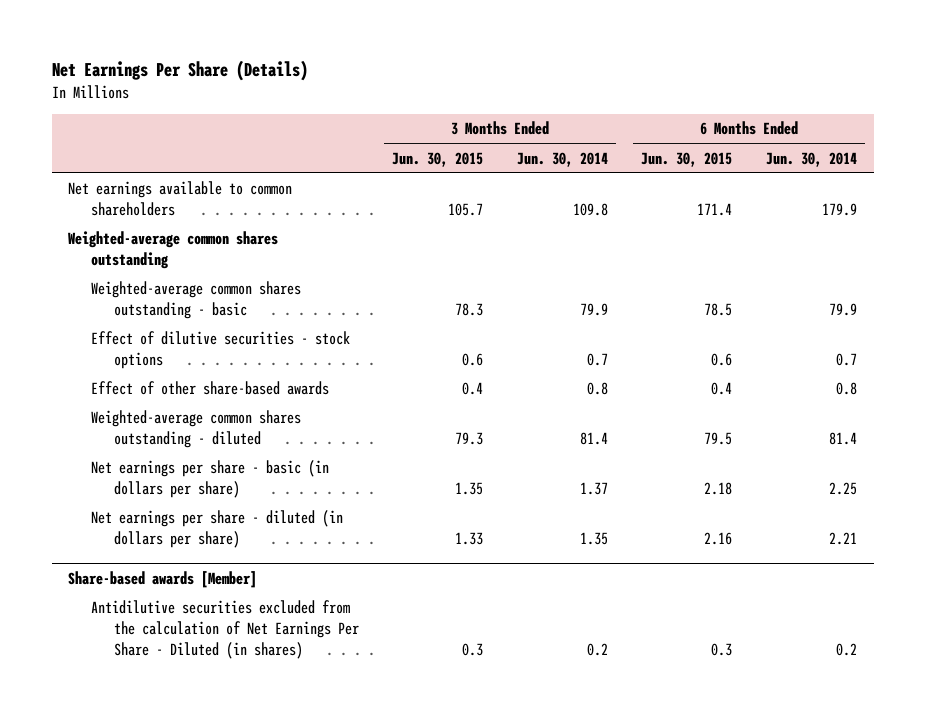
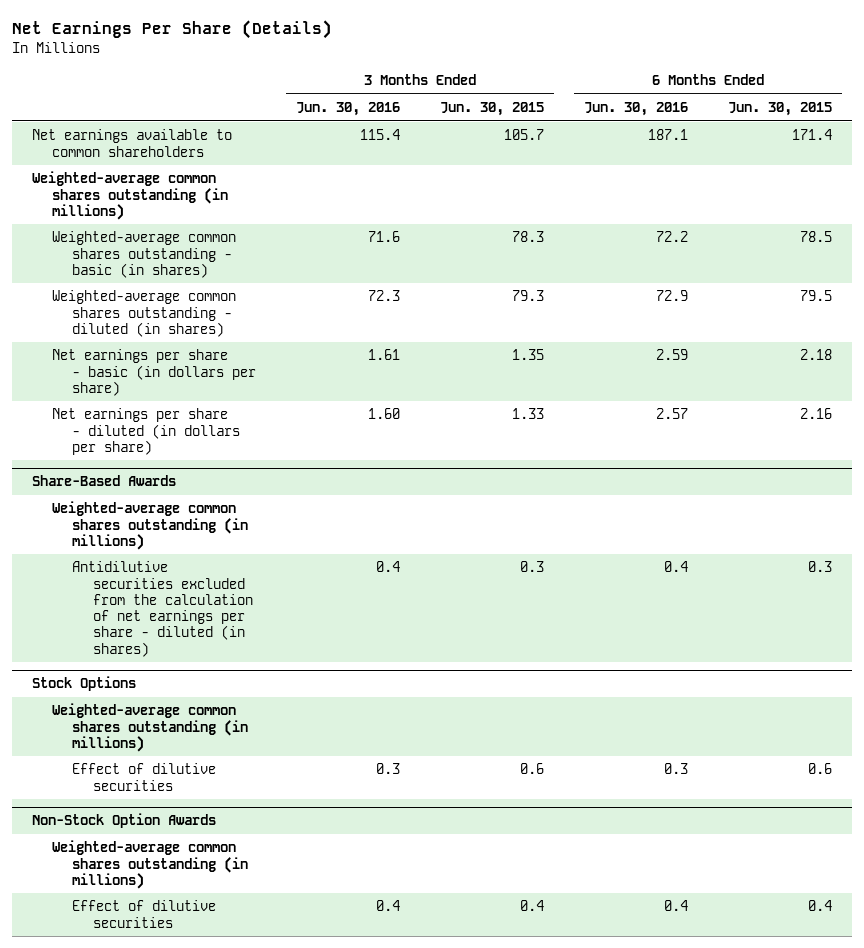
- | 3 Months Ended Jun. 30, 2015 | 3 Months Ended Jun. 30, 2014 | 6 Months Ended Jun. 30, 2015 | 6 Months Ended Jun. 30, 2014
+ | 3 Months Ended Jun. 30, 2016 | 3 Months Ended Jun. 30, 2015 | 6 Months Ended Jun. 30, 2016 | 6 Months Ended Jun. 30, 2015
- Weighted-average common shares outstanding
- Weighted-average common shares outstanding - basic | 78.3 | 79.9 | 78.5 | 79.9
- Effect of dilutive securities - stock options | 0.6 | 0.7 | 0.6 | 0.7
- Effect of other share-based awards | 0.4 | 0.8 | 0.4 | 0.8
- Weighted-average common shares outstanding - diluted | 79.3 | 81.4 | 79.5 | 81.4
+ Weighted-average common shares outstanding (in millions)
+ Weighted-average common shares outstanding - basic (in shares) | 71.6 | 78.3 | 72.2 | 78.5
+ Weighted-average common shares outstanding - diluted (in shares) | 72.3 | 79.3 | 72.9 | 79.5
- Share-based awards [Member]
- Antidilutive securities excluded from the calculation of Net Earnings Per Share - Diluted (in shares) | 0.3 | 0.2 | 0.3 | 0.2
+ Share-Based Awards
+ Weighted-average common shares outstanding (in millions)
+ Antidilutive securities excluded from the calculation of net earnings per share - diluted (in shares) | 0.4 | 0.3 | 0.4 | 0.3
+ Stock Options
+ Weighted-average common shares outstanding (in millions)
+ Effect of dilutive securities | 0.3 | 0.6 | 0.3 | 0.6
+ Non-Stock Option Awards
+ Weighted-average common shares outstanding (in millions)
+ Effect of dilutive securities | 0.4 | 0.4 | 0.4 | 0.4

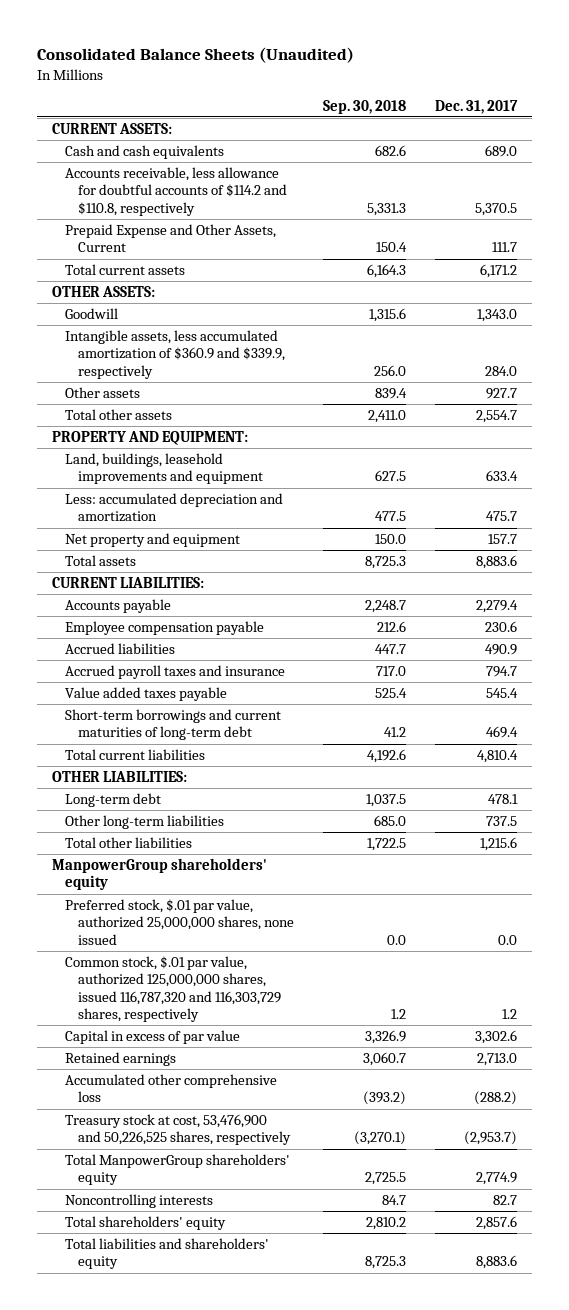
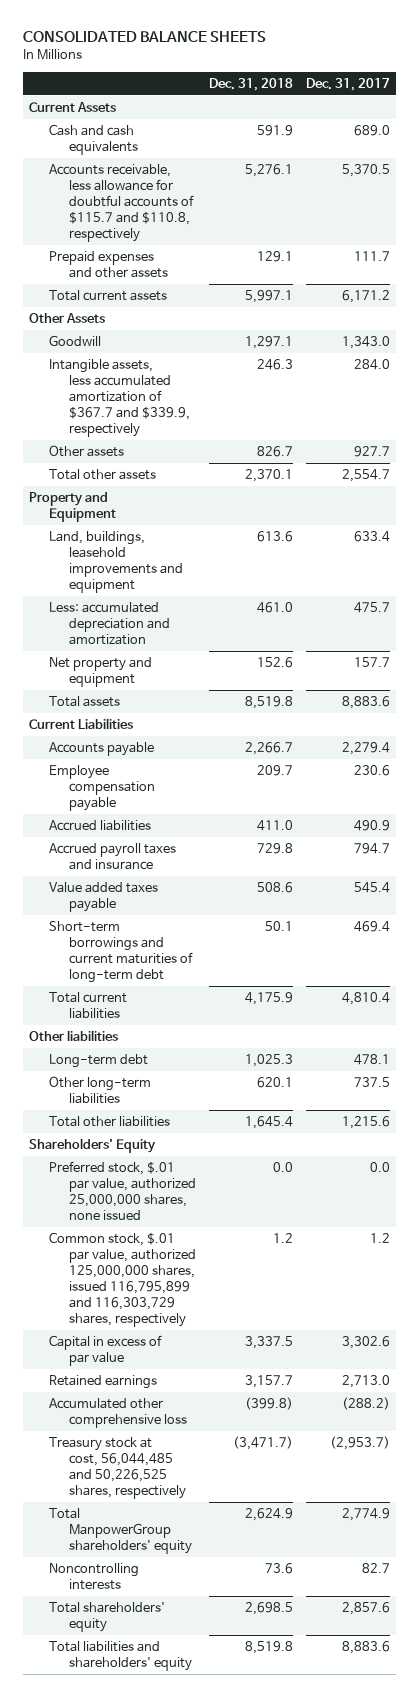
- Consolidated Balance Sheets (Unaudited)
+ CONSOLIDATED BALANCE SHEETS
- | Sep. 30, 2018 | Dec. 31, 2017
+ | Dec. 31, 2018 | Dec. 31, 2017
- CURRENT ASSETS:
+ Current Assets
- Accounts receivable, less allowance for doubtful accounts of $114.2 and $110.8, respectively | 5,331.3 | 5,370.5
- Prepaid Expense and Other Assets, Current | 150.4 | 111.7
+ Accounts receivable, less allowance for doubtful accounts of $115.7 and $110.8, respectively | 5,276.1 | 5,370.5
+ Prepaid expenses and other assets | 129.1 | 111.7
- OTHER ASSETS:
+ Other Assets
- Intangible assets, less accumulated amortization of $360.9 and $339.9, respectively | 256.0 | 284.0
+ Intangible assets, less accumulated amortization of $367.7 and $339.9, respectively | 246.3 | 284.0
- PROPERTY AND EQUIPMENT:
+ Property and Equipment
- CURRENT LIABILITIES:
+ Current Liabilities
- OTHER LIABILITIES:
+ Other liabilities
- ManpowerGroup shareholders' equity
+ Shareholders' Equity
- Common stock, $.01 par value, authorized 125,000,000 shares, issued 116,787,320 and 116,303,729 shares, respectively | 1.2 | 1.2
+ Common stock, $.01 par value, authorized 125,000,000 shares, issued 116,795,899 and 116,303,729 shares, respectively | 1.2 | 1.2
- Treasury stock at cost, 53,476,900 and 50,226,525 shares, respectively | (3,270.1) | (2,953.7)
+ Treasury stock at cost, 56,044,485 and 50,226,525 shares, respectively | (3,471.7) | (2,953.7)

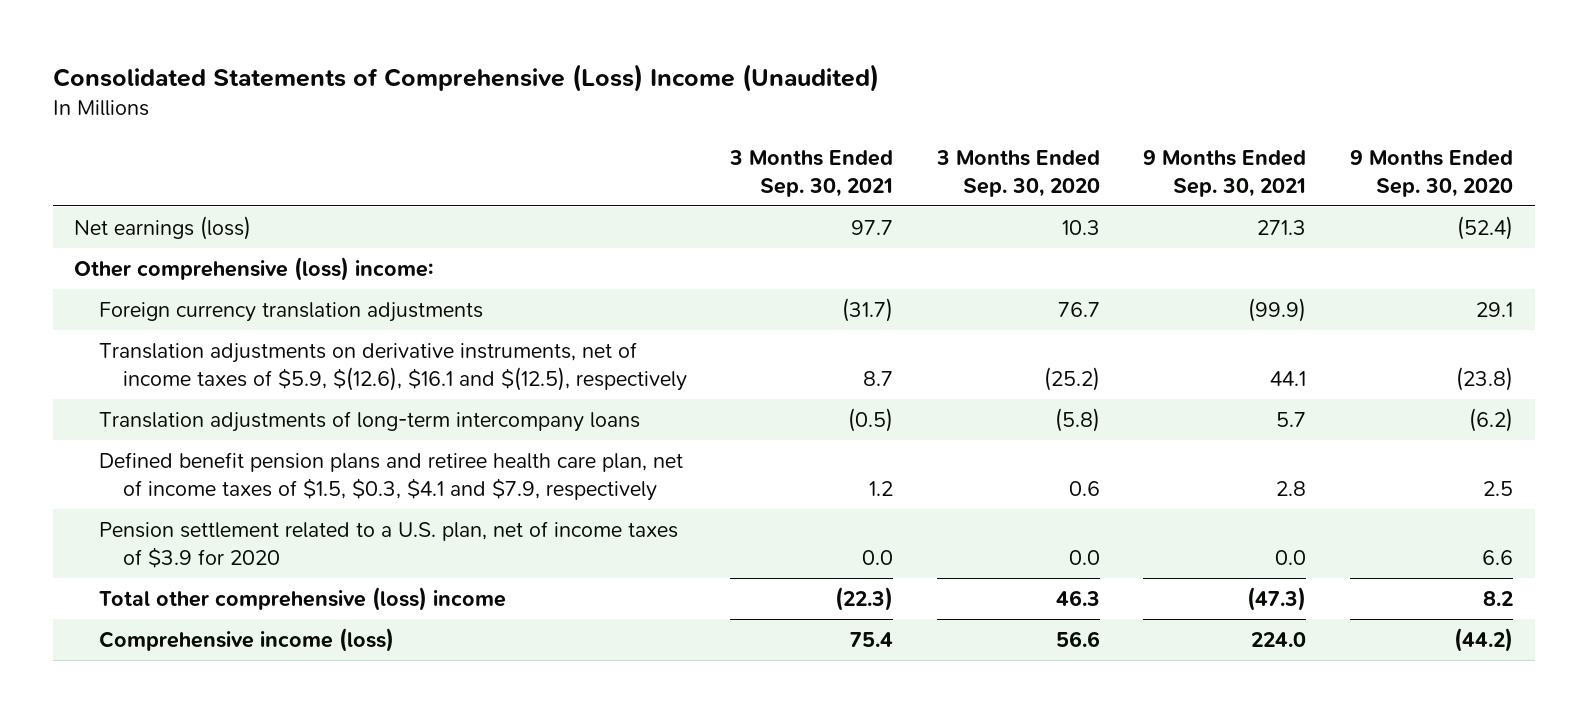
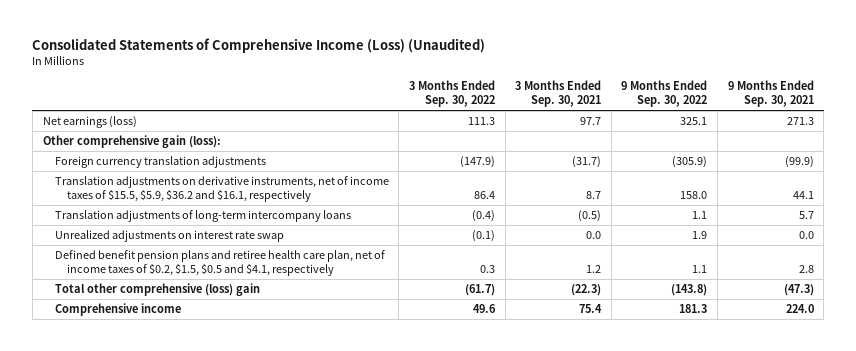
- Consolidated Statements of Comprehensive (Loss) Income (Unaudited)
+ Consolidated Statements of Comprehensive Income (Loss) (Unaudited)
- | 3 Months Ended Sep. 30, 2021 | 3 Months Ended Sep. 30, 2020 | 9 Months Ended Sep. 30, 2021 | 9 Months Ended Sep. 30, 2020
+ | 3 Months Ended Sep. 30, 2022 | 3 Months Ended Sep. 30, 2021 | 9 Months Ended Sep. 30, 2022 | 9 Months Ended Sep. 30, 2021
- Other comprehensive (loss) income:
+ Other comprehensive gain (loss):
- Translation adjustments on derivative instruments, net of income taxes of $5.9, $(12.6), $16.1 and $(12.5), respectively | 8.7 | (25.2) | 44.1 | (23.8)
+ Translation adjustments on derivative instruments, net of income taxes of $15.5, $5.9, $36.2 and $16.1, respectively | 86.4 | 8.7 | 158.0 | 44.1
- Defined benefit pension plans and retiree health care plan, net of income taxes of $1.5, $0.3, $4.1 and $7.9, respectively | 1.2 | 0.6 | 2.8 | 2.5
- Pension settlement related to a U.S. plan, net of income taxes of $3.9 for 2020 | 0.0 | 0.0 | 0.0 | 6.6
- Total other comprehensive (loss) income | (22.3) | 46.3 | (47.3) | 8.2
- Comprehensive income (loss) | 75.4 | 56.6 | 224.0 | (44.2)
+ Unrealized adjustments on interest rate swap | (0.1) | 0.0 | 1.9 | 0.0
+ Defined benefit pension plans and retiree health care plan, net of income taxes of $0.2, $1.5, $0.5 and $4.1, respectively | 0.3 | 1.2 | 1.1 | 2.8
+ Total other comprehensive (loss) gain | (61.7) | (22.3) | (143.8) | (47.3)
+ Comprehensive income | 49.6 | 75.4 | 181.3 | 224.0

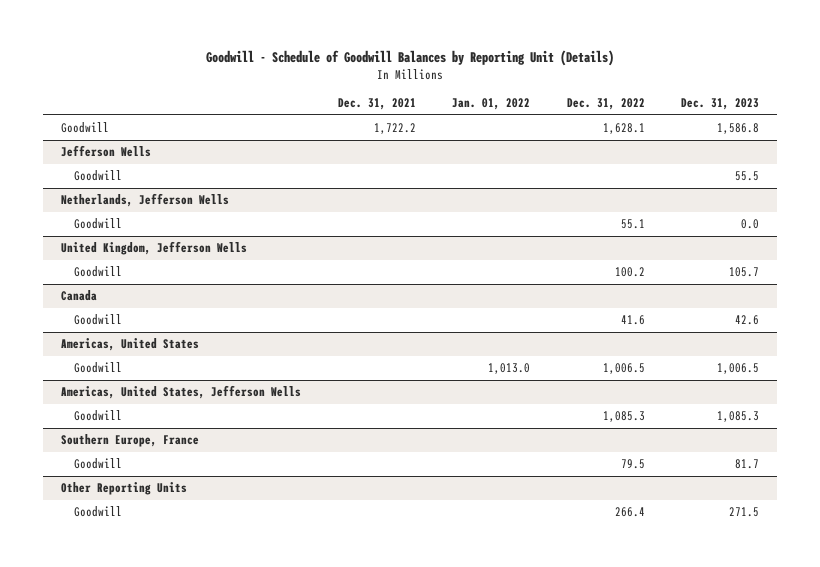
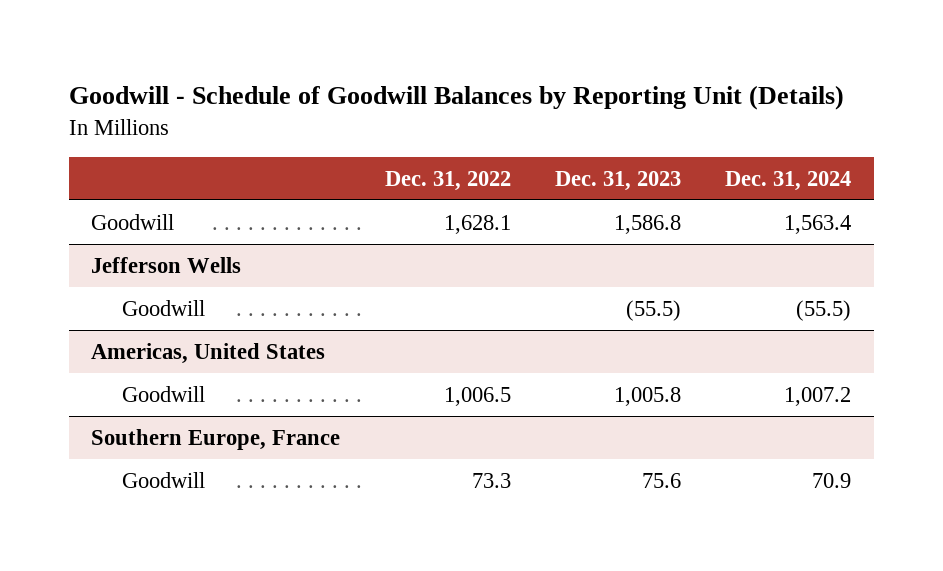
- | Dec. 31, 2021 | Jan. 01, 2022 | Dec. 31, 2022 | Dec. 31, 2023
+ | Dec. 31, 2022 | Dec. 31, 2023 | Dec. 31, 2024
@ Jefferson Wells
- Goodwill | | | | 55.5
- Netherlands, Jefferson Wells
- Goodwill | | | 55.1 | 0.0
- United Kingdom, Jefferson Wells
- Goodwill | | | 100.2 | 105.7
- Canada
- Goodwill | | | 41.6 | 42.6
@ Jefferson Wells
+ Goodwill | | (55.5) | (55.5)
@ Americas, United States
- Goodwill | | 1,013.0 | 1,006.5 | 1,006.5
- Americas, United States, Jefferson Wells
- Goodwill | | | 1,085.3 | 1,085.3
@ Americas, United States
+ Goodwill | 1,006.5 | 1,005.8 | 1,007.2
@ Southern Europe, France
- Goodwill | | | 79.5 | 81.7
- Other Reporting Units
- Goodwill | | | 266.4 | 271.5
@ Southern Europe, France
+ Goodwill | 73.3 | 75.6 | 70.9

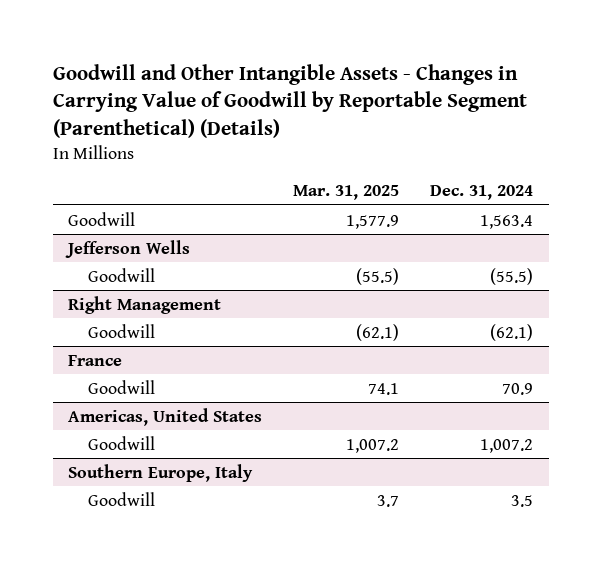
- Goodwill - Schedule of Goodwill Balances by Reporting Unit (Details)
+ Goodwill and Other Intangible Assets - Changes in Carrying Value of Goodwill by Reportable Segment (Parenthetical) (Details)
- | Dec. 31, 2022 | Dec. 31, 2023 | Dec. 31, 2024
+ | Mar. 31, 2025 | Dec. 31, 2024
+ Right Management
+ Goodwill | (62.1) | (62.1)
+ France
+ Goodwill | 74.1 | 70.9
- Southern Europe, France
- Goodwill | 73.3 | 75.6 | 70.9
+ Southern Europe, Italy
+ Goodwill | 3.7 | 3.5

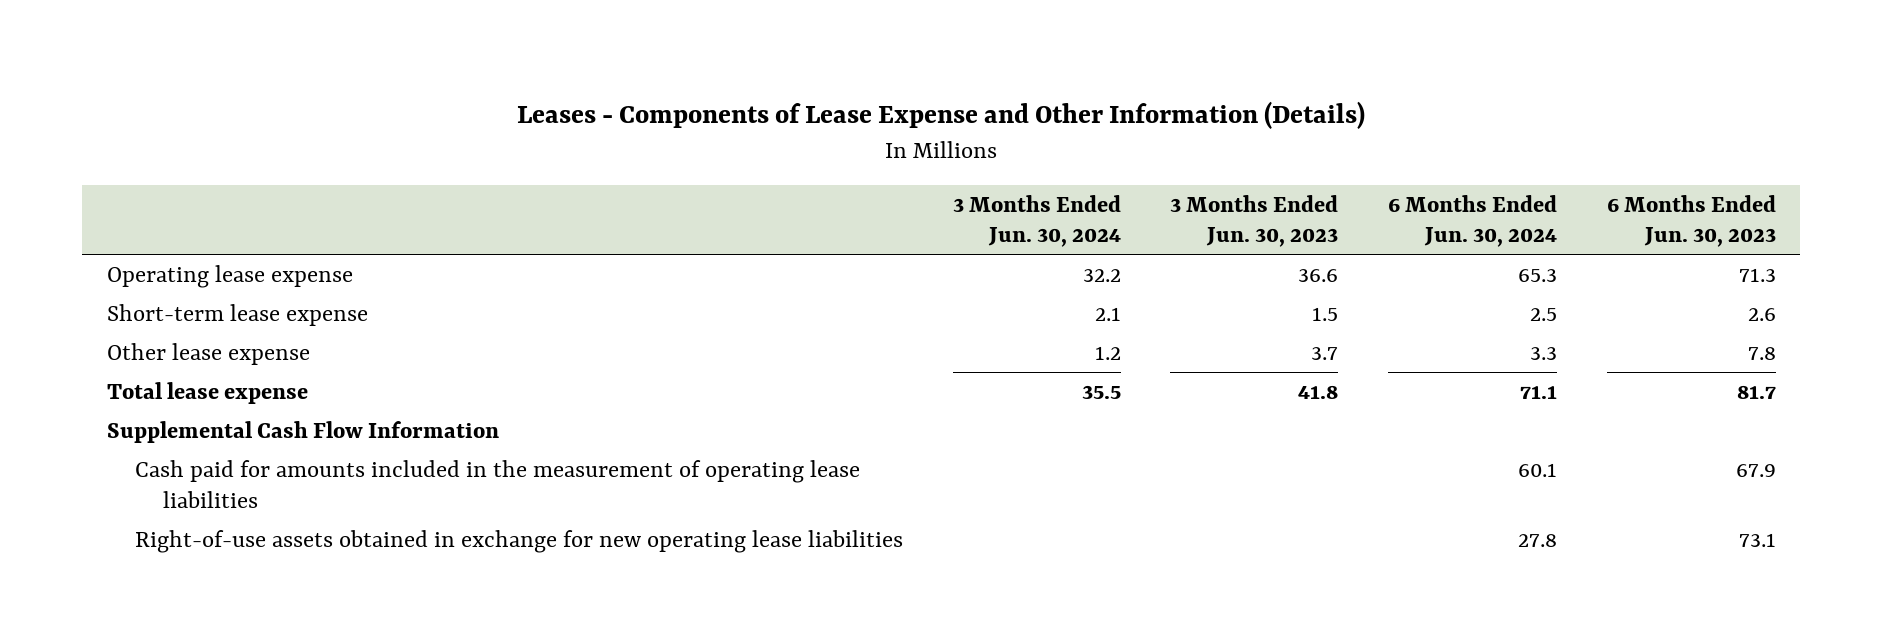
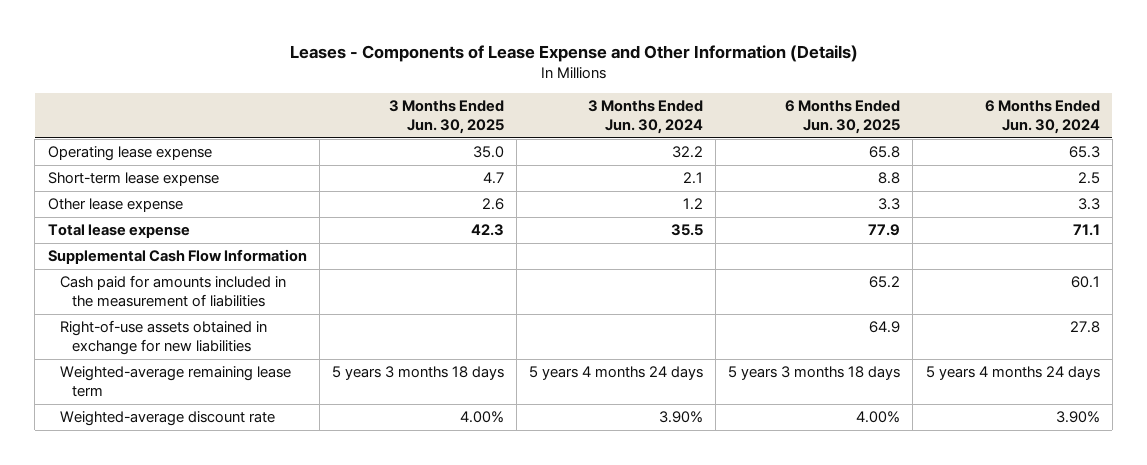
- | 3 Months Ended Jun. 30, 2024 | 3 Months Ended Jun. 30, 2023 | 6 Months Ended Jun. 30, 2024 | 6 Months Ended Jun. 30, 2023
+ | 3 Months Ended Jun. 30, 2025 | 3 Months Ended Jun. 30, 2024 | 6 Months Ended Jun. 30, 2025 | 6 Months Ended Jun. 30, 2024
- Cash paid for amounts included in the measurement of operating lease liabilities | | | 60.1 | 67.9
- Right-of-use assets obtained in exchange for new operating lease liabilities | | | 27.8 | 73.1
+ Cash paid for amounts included in the measurement of liabilities | | | 65.2 | 60.1
+ Right-of-use assets obtained in exchange for new liabilities | | | 64.9 | 27.8
+ Weighted-average remaining lease term | 5 years 3 months 18 days | 5 years 4 months 24 days | 5 years 3 months 18 days | 5 years 4 months 24 days
+ Weighted-average discount rate | 4.00% | 3.90% | 4.00% | 3.90%

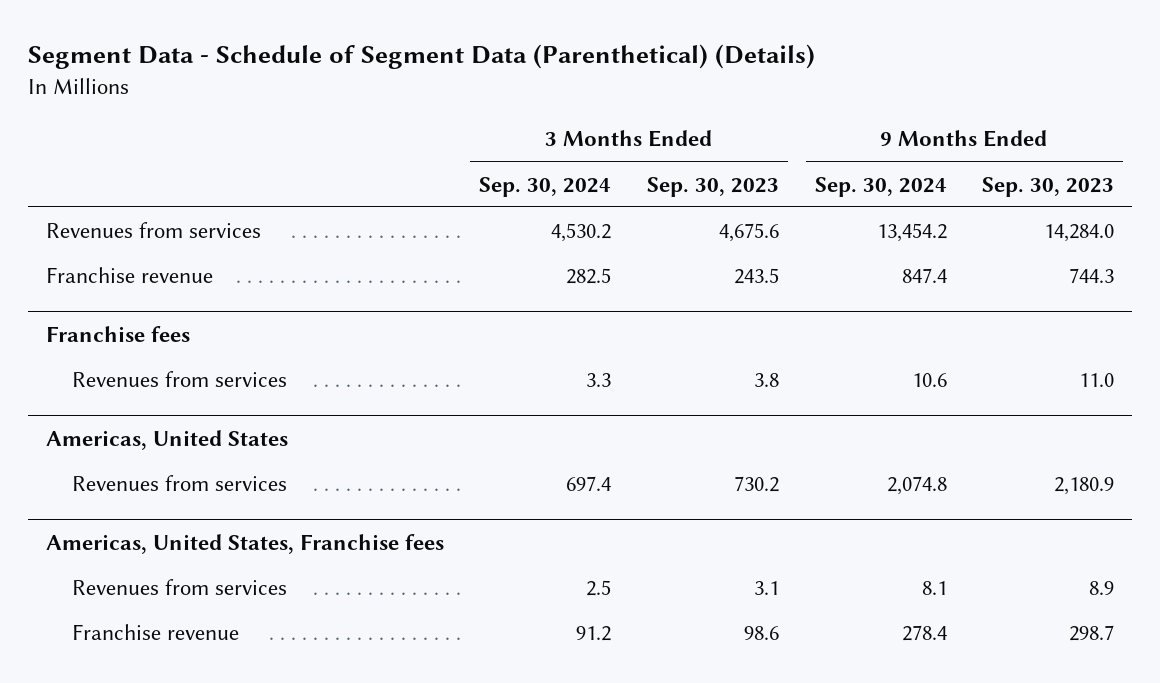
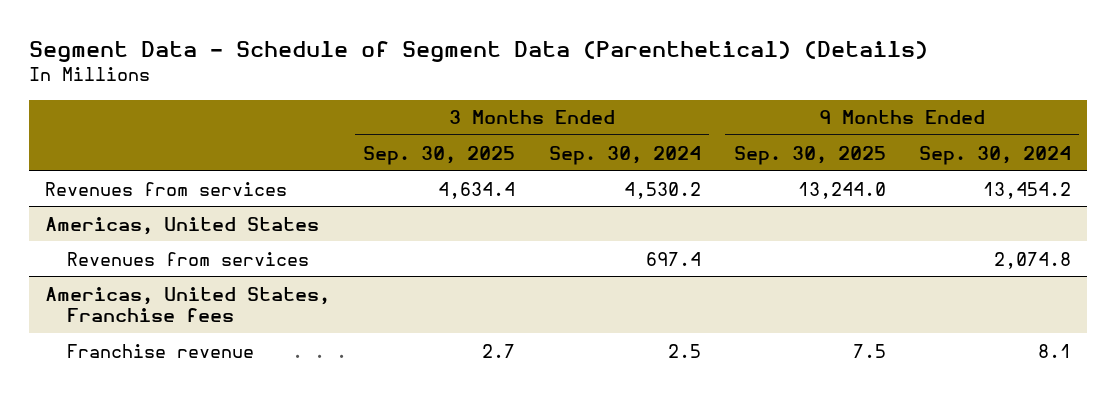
- | 3 Months Ended Sep. 30, 2024 | 3 Months Ended Sep. 30, 2023 | 9 Months Ended Sep. 30, 2024 | 9 Months Ended Sep. 30, 2023
+ | 3 Months Ended Sep. 30, 2025 | 3 Months Ended Sep. 30, 2024 | 9 Months Ended Sep. 30, 2025 | 9 Months Ended Sep. 30, 2024
- Franchise revenue | 282.5 | 243.5 | 847.4 | 744.3
- Franchise fees
- Revenues from services | 3.3 | 3.8 | 10.6 | 11.0
@ Americas, United States, Franchise fees
- Revenues from services | 2.5 | 3.1 | 8.1 | 8.9
- Franchise revenue | 91.2 | 98.6 | 278.4 | 298.7
+ Franchise revenue | 2.7 | 2.5 | 7.5 | 8.1

